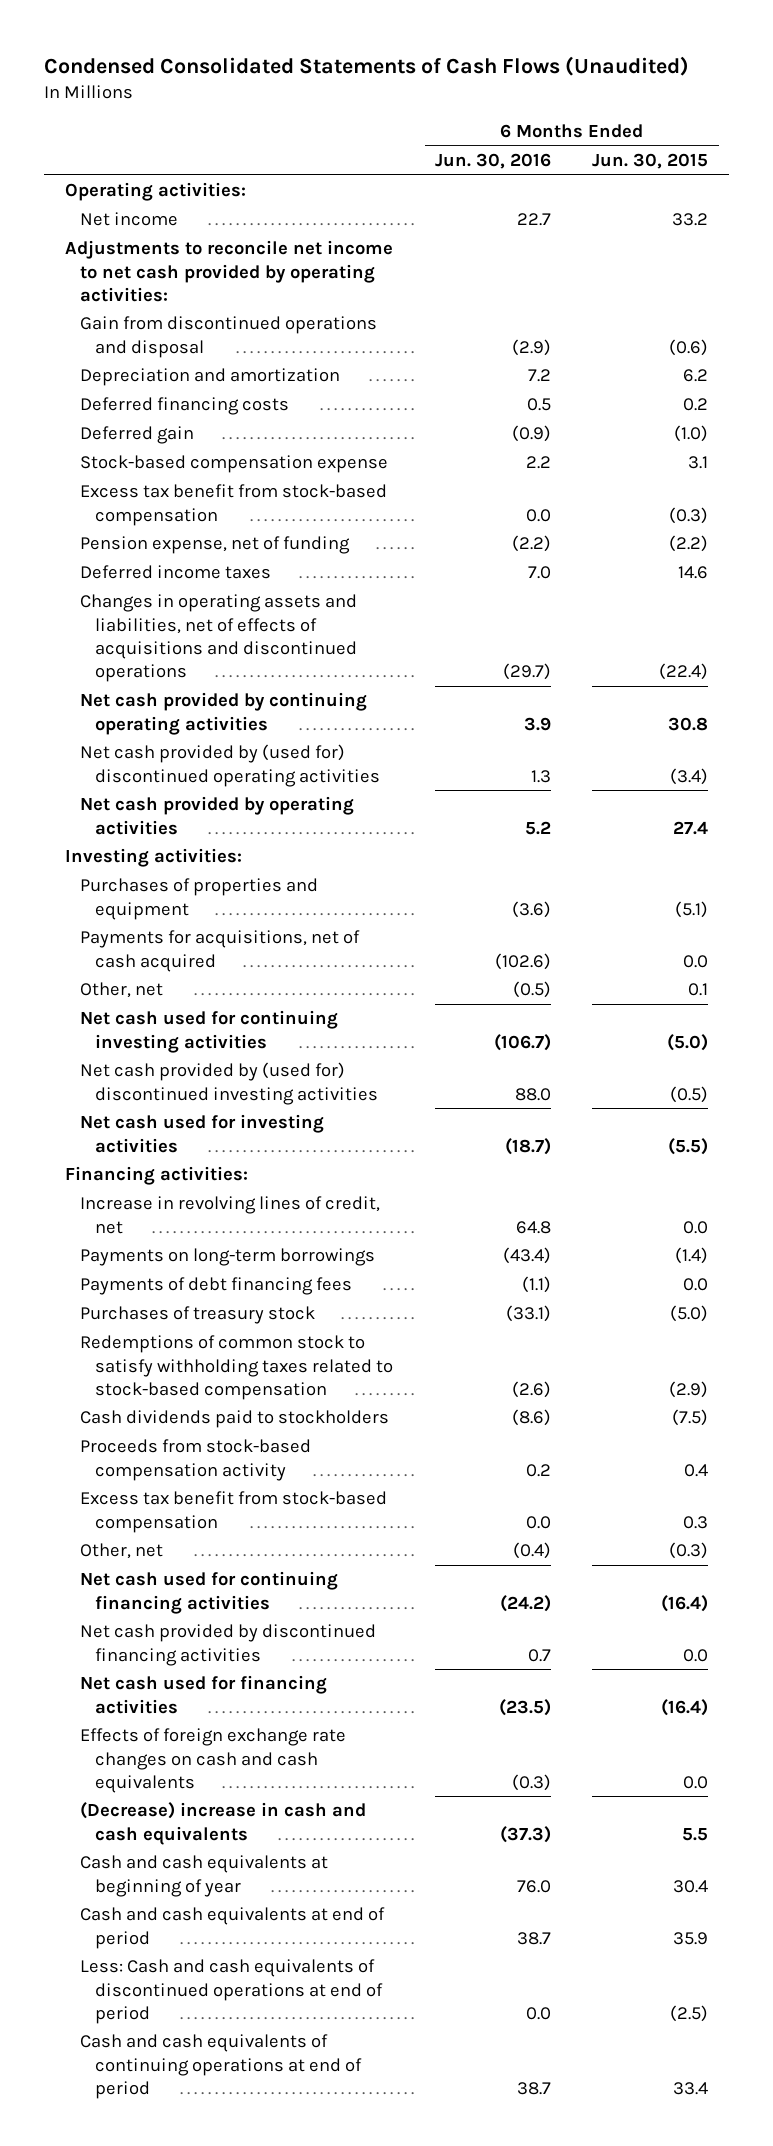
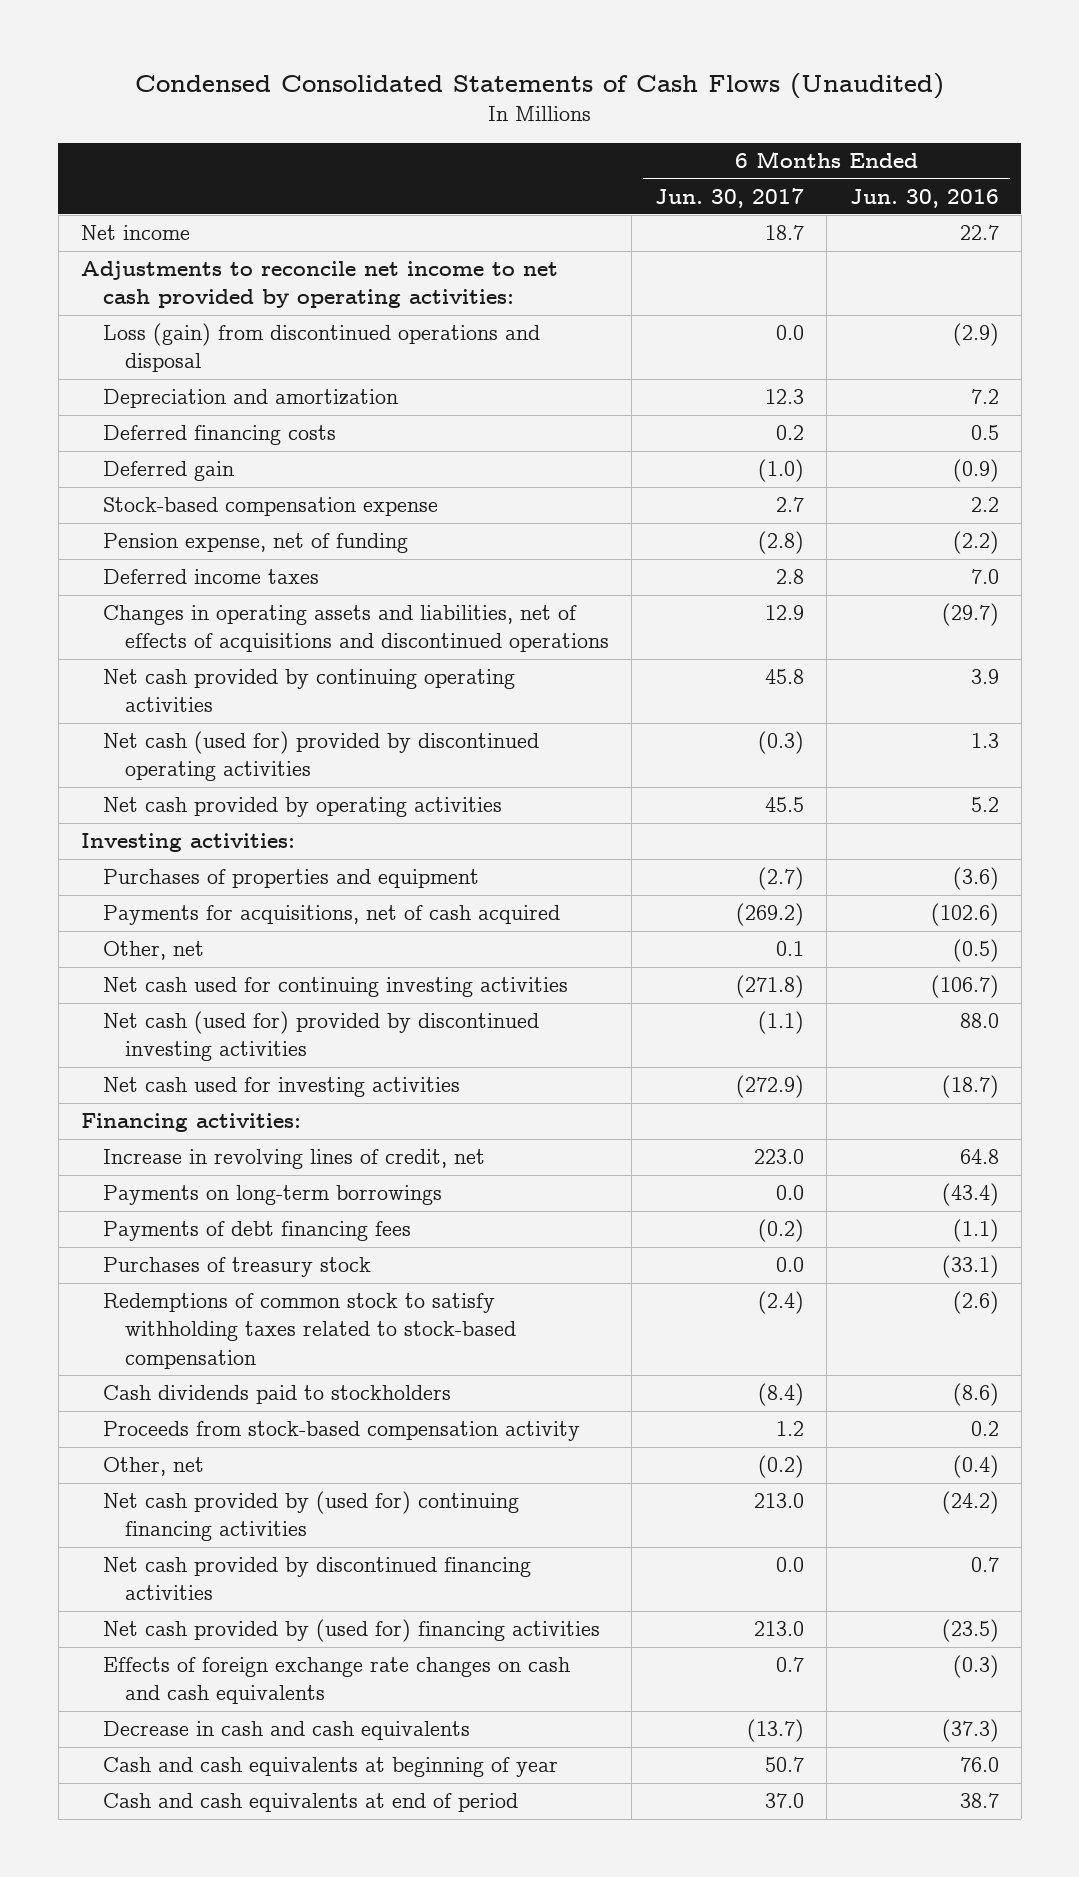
- | 6 Months Ended Jun. 30, 2016 | 6 Months Ended Jun. 30, 2015
+ | 6 Months Ended Jun. 30, 2017 | 6 Months Ended Jun. 30, 2016
- Operating activities:
- Gain from discontinued operations and disposal | (2.9) | (0.6)
+ Loss (gain) from discontinued operations and disposal | 0.0 | (2.9)
- Excess tax benefit from stock-based compensation | 0.0 | (0.3)
- Net cash provided by (used for) discontinued operating activities | 1.3 | (3.4)
+ Net cash (used for) provided by discontinued operating activities | (0.3) | 1.3
- Net cash provided by (used for) discontinued investing activities | 88.0 | (0.5)
+ Net cash (used for) provided by discontinued investing activities | (1.1) | 88.0
- Excess tax benefit from stock-based compensation | 0.0 | 0.3
- Net cash used for continuing financing activities | (24.2) | (16.4)
+ Net cash provided by (used for) continuing financing activities | 213.0 | (24.2)
- Net cash used for financing activities | (23.5) | (16.4)
+ Net cash provided by (used for) financing activities | 213.0 | (23.5)
- (Decrease) increase in cash and cash equivalents | (37.3) | 5.5
+ Decrease in cash and cash equivalents | (13.7) | (37.3)
- Less: Cash and cash equivalents of discontinued operations at end of period | 0.0 | (2.5)
- Cash and cash equivalents of continuing operations at end of period | 38.7 | 33.4

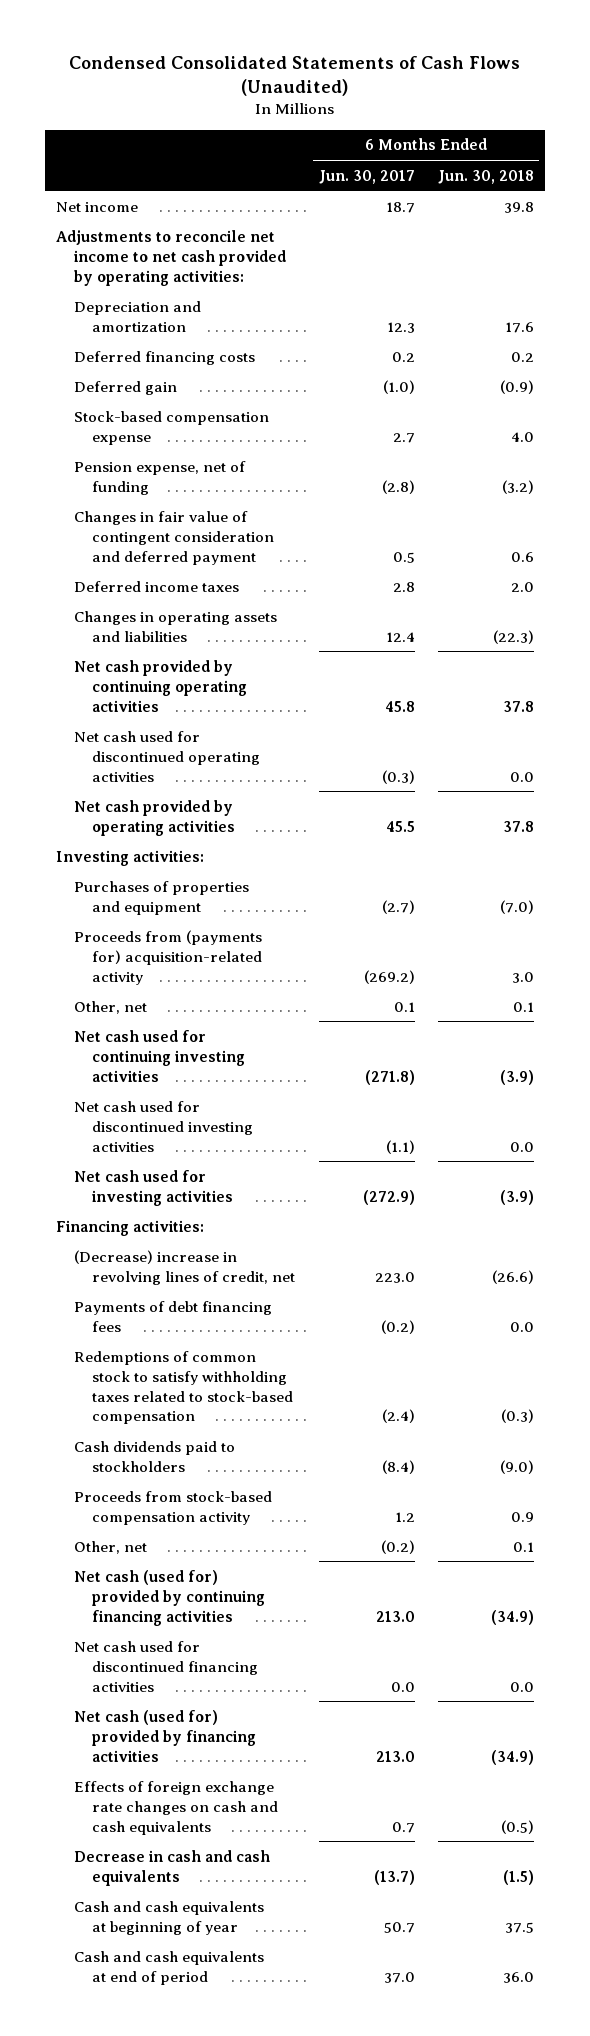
- | 6 Months Ended Jun. 30, 2017 | 6 Months Ended Jun. 30, 2016
+ | 6 Months Ended Jun. 30, 2017 | 6 Months Ended Jun. 30, 2018
- Loss (gain) from discontinued operations and disposal | 0.0 | (2.9)
+ Changes in fair value of contingent consideration and deferred payment | 0.5 | 0.6
- Changes in operating assets and liabilities, net of effects of acquisitions and discontinued operations | 12.9 | (29.7)
+ Changes in operating assets and liabilities | 12.4 | (22.3)
- Net cash (used for) provided by discontinued operating activities | (0.3) | 1.3
+ Net cash used for discontinued operating activities | (0.3) | 0.0
- Payments for acquisitions, net of cash acquired | (269.2) | (102.6)
+ Proceeds from (payments for) acquisition-related activity | (269.2) | 3.0
- Net cash (used for) provided by discontinued investing activities | (1.1) | 88.0
+ Net cash used for discontinued investing activities | (1.1) | 0.0
- Increase in revolving lines of credit, net | 223.0 | 64.8
- Payments on long-term borrowings | 0.0 | (43.4)
+ (Decrease) increase in revolving lines of credit, net | 223.0 | (26.6)
- Purchases of treasury stock | 0.0 | (33.1)
- Net cash provided by (used for) continuing financing activities | 213.0 | (24.2)
- Net cash provided by discontinued financing activities | 0.0 | 0.7
- Net cash provided by (used for) financing activities | 213.0 | (23.5)
+ Net cash (used for) provided by continuing financing activities | 213.0 | (34.9)
+ Net cash used for discontinued financing activities | 0.0 | 0.0
+ Net cash (used for) provided by financing activities | 213.0 | (34.9)

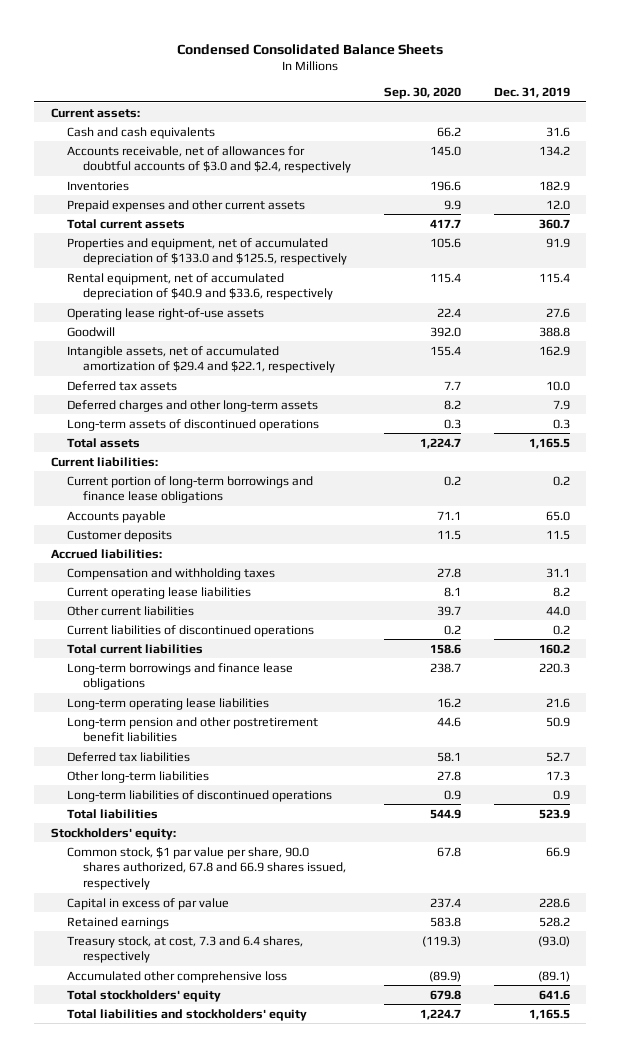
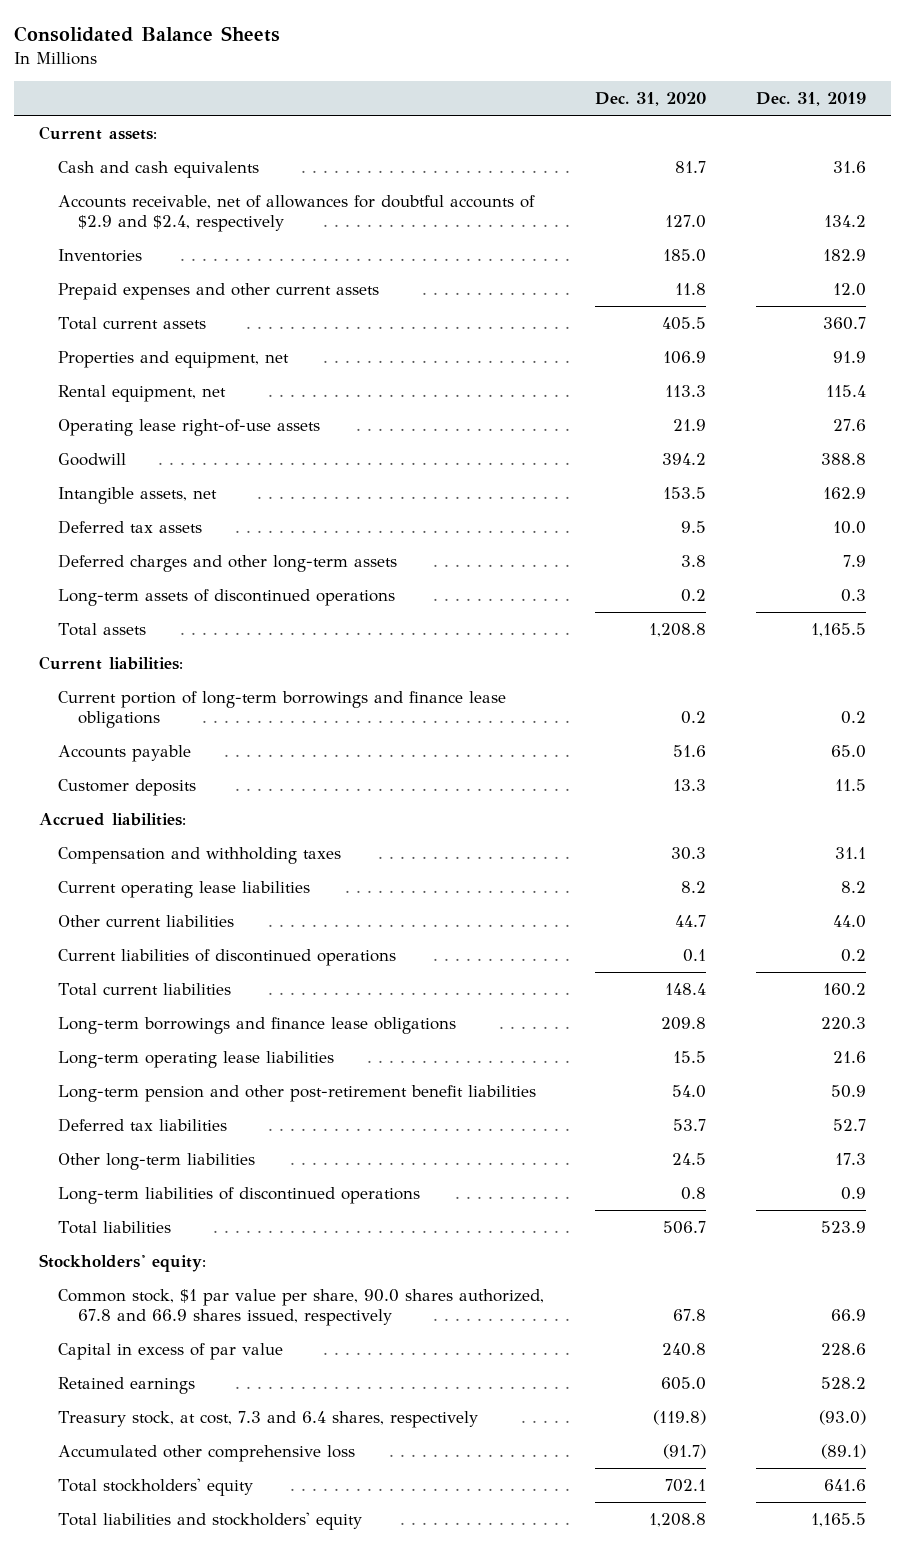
- Condensed Consolidated Balance Sheets
+ Consolidated Balance Sheets
- | Sep. 30, 2020 | Dec. 31, 2019
+ | Dec. 31, 2020 | Dec. 31, 2019
- Accounts receivable, net of allowances for doubtful accounts of $3.0 and $2.4, respectively | 145.0 | 134.2
+ Accounts receivable, net of allowances for doubtful accounts of $2.9 and $2.4, respectively | 127.0 | 134.2
- Properties and equipment, net of accumulated depreciation of $133.0 and $125.5, respectively | 105.6 | 91.9
- Rental equipment, net of accumulated depreciation of $40.9 and $33.6, respectively | 115.4 | 115.4
+ Properties and equipment, net | 106.9 | 91.9
+ Rental equipment, net | 113.3 | 115.4
- Intangible assets, net of accumulated amortization of $29.4 and $22.1, respectively | 155.4 | 162.9
+ Intangible assets, net | 153.5 | 162.9
- Long-term pension and other postretirement benefit liabilities | 44.6 | 50.9
+ Long-term pension and other post-retirement benefit liabilities | 54.0 | 50.9

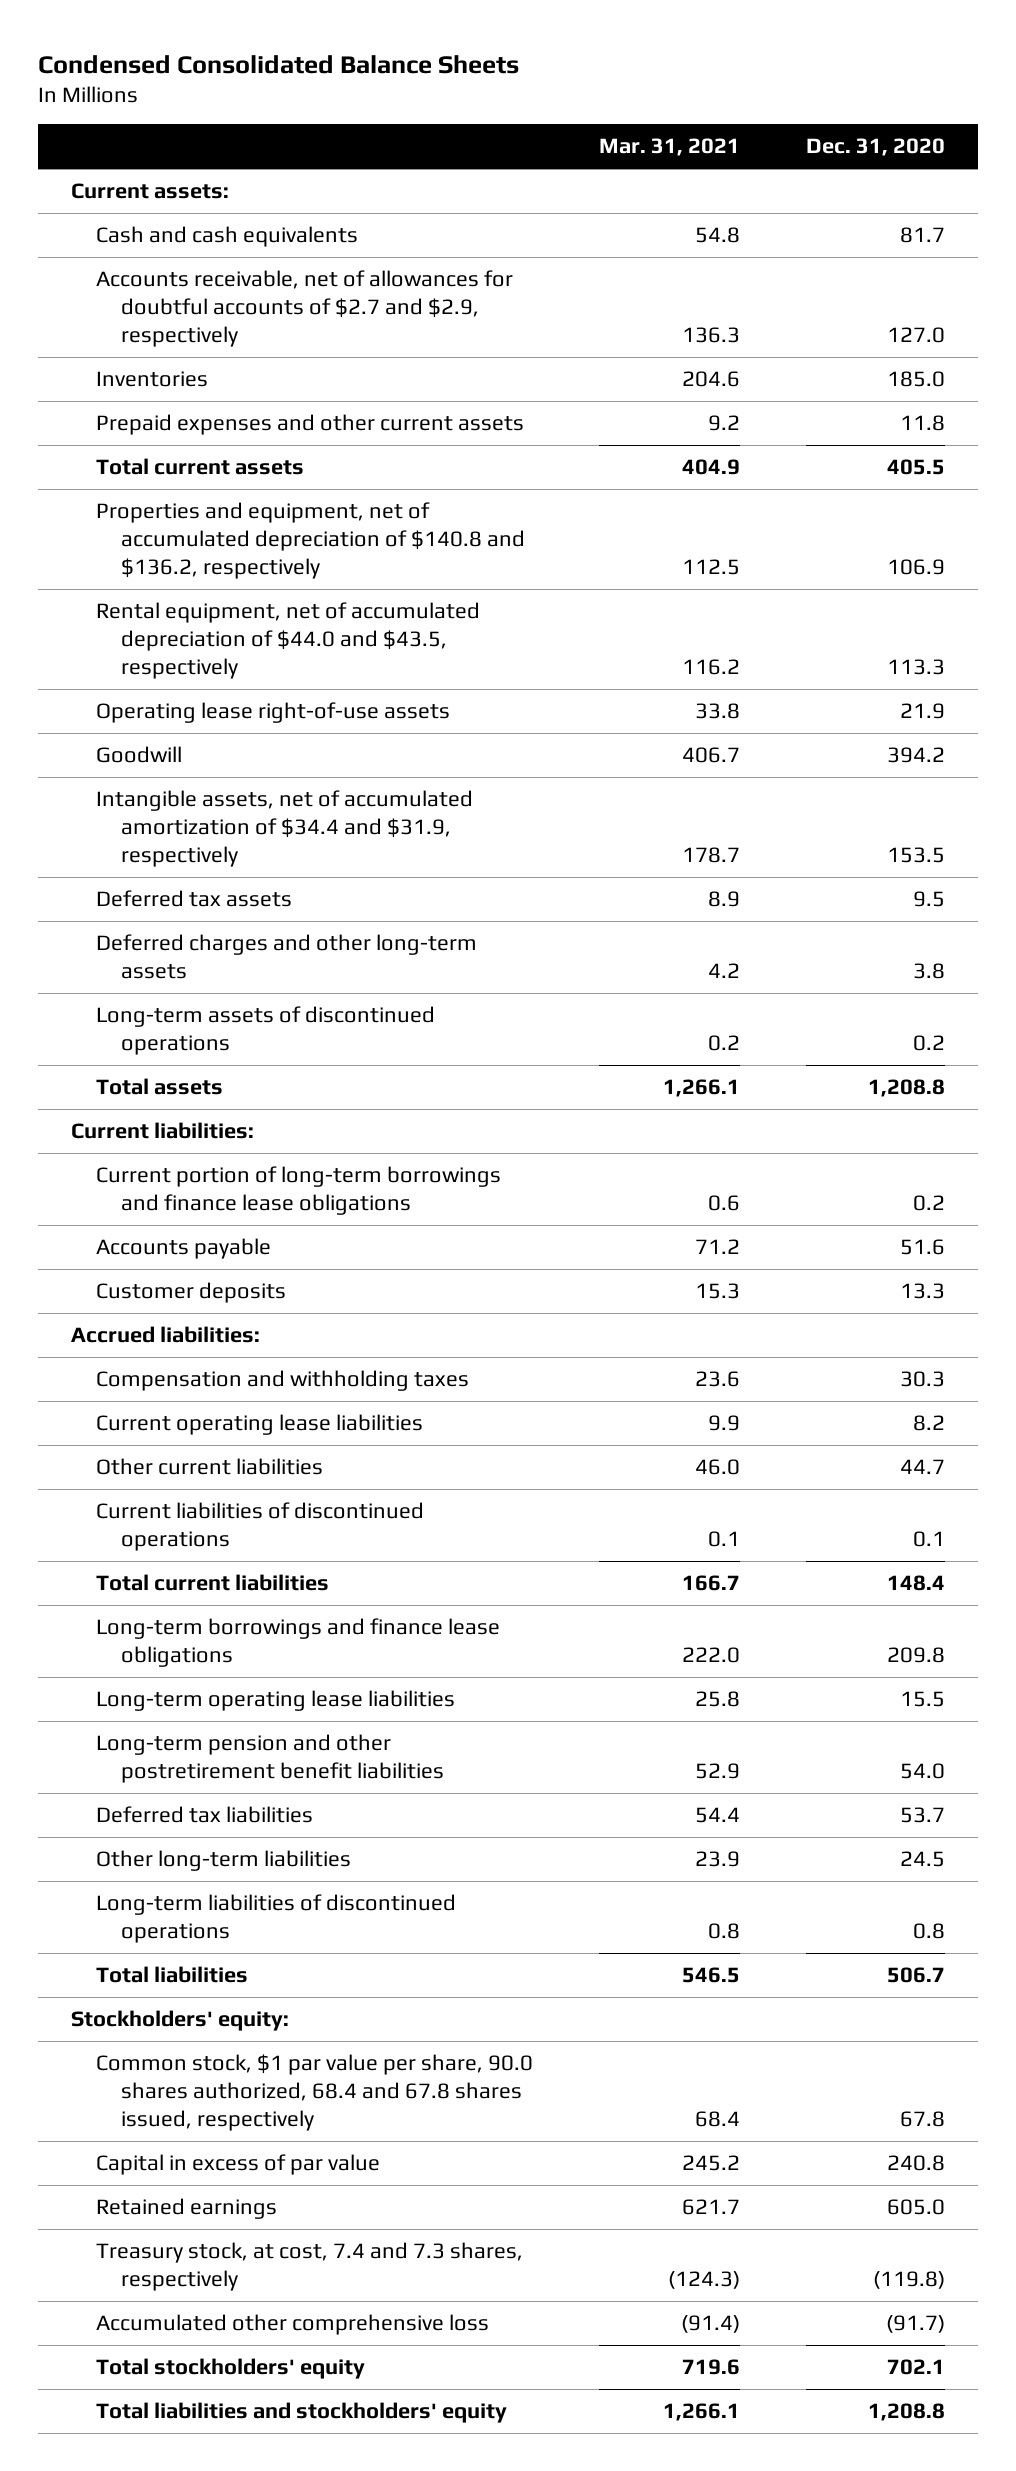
- Consolidated Balance Sheets
+ Condensed Consolidated Balance Sheets
- | Dec. 31, 2020 | Dec. 31, 2019
+ | Mar. 31, 2021 | Dec. 31, 2020
- Accounts receivable, net of allowances for doubtful accounts of $2.9 and $2.4, respectively | 127.0 | 134.2
+ Accounts receivable, net of allowances for doubtful accounts of $2.7 and $2.9, respectively | 136.3 | 127.0
- Properties and equipment, net | 106.9 | 91.9
- Rental equipment, net | 113.3 | 115.4
+ Properties and equipment, net of accumulated depreciation of $140.8 and $136.2, respectively | 112.5 | 106.9
+ Rental equipment, net of accumulated depreciation of $44.0 and $43.5, respectively | 116.2 | 113.3
- Intangible assets, net | 153.5 | 162.9
+ Intangible assets, net of accumulated amortization of $34.4 and $31.9, respectively | 178.7 | 153.5
- Long-term pension and other post-retirement benefit liabilities | 54.0 | 50.9
+ Long-term pension and other postretirement benefit liabilities | 52.9 | 54.0
- Common stock, $1 par value per share, 90.0 shares authorized, 67.8 and 66.9 shares issued, respectively | 67.8 | 66.9
+ Common stock, $1 par value per share, 90.0 shares authorized, 68.4 and 67.8 shares issued, respectively | 68.4 | 67.8
- Treasury stock, at cost, 7.3 and 6.4 shares, respectively | (119.8) | (93.0)
+ Treasury stock, at cost, 7.4 and 7.3 shares, respectively | (124.3) | (119.8)

